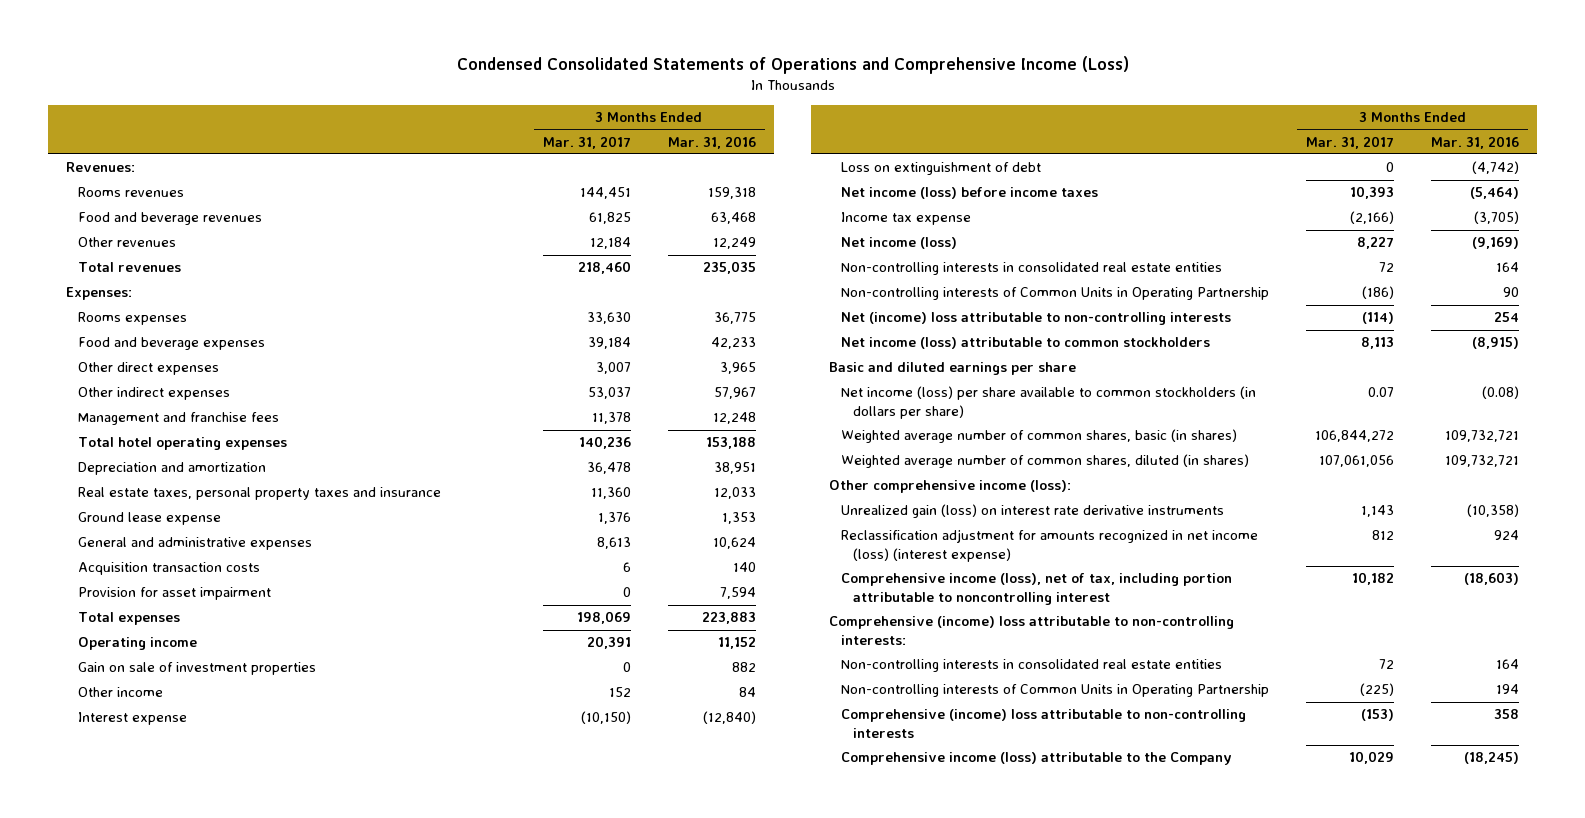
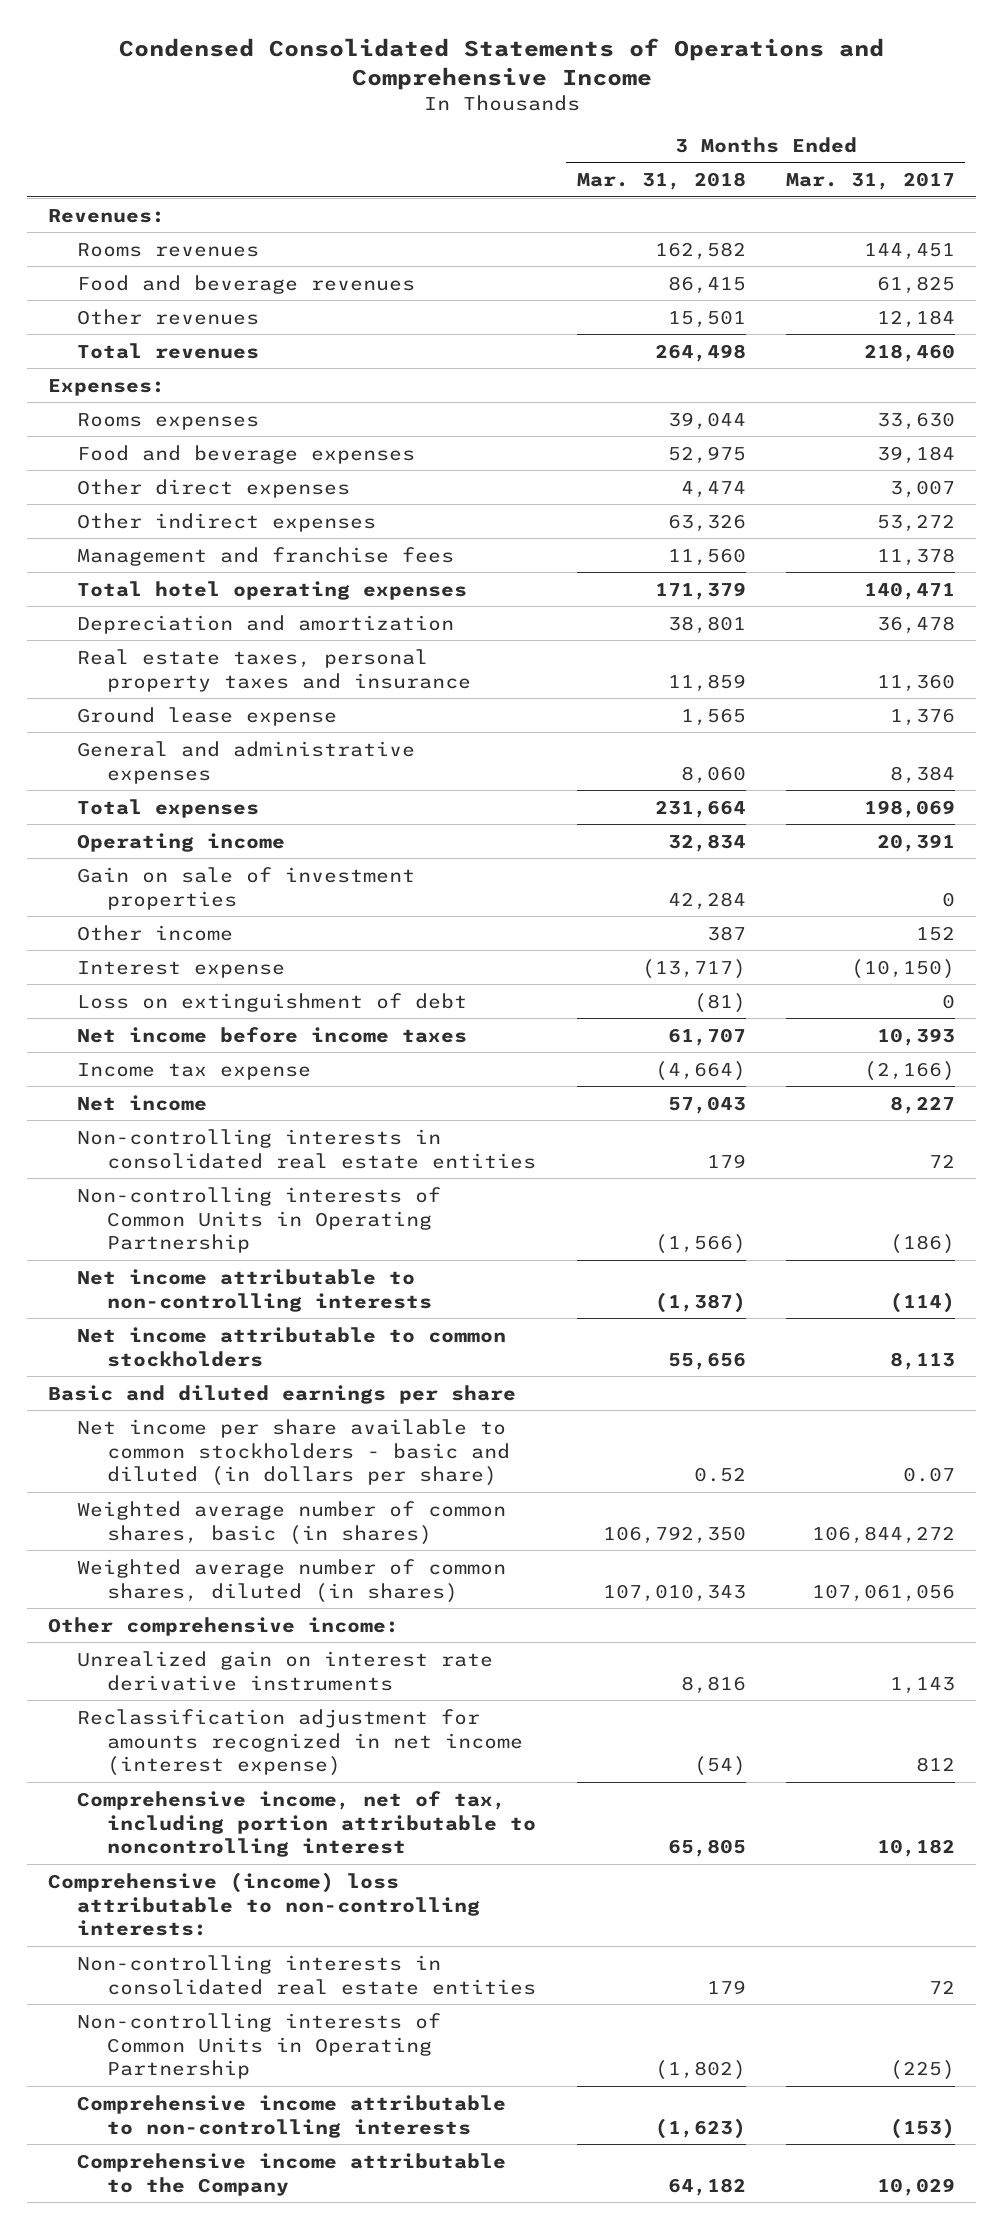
- Condensed Consolidated Statements of Operations and Comprehensive Income (Loss)
+ Condensed Consolidated Statements of Operations and Comprehensive Income
- | 3 Months Ended Mar. 31, 2017 | 3 Months Ended Mar. 31, 2016
+ | 3 Months Ended Mar. 31, 2018 | 3 Months Ended Mar. 31, 2017
- Other indirect expenses | 53,037 | 57,967
+ Other indirect expenses | 63,326 | 53,272
- Total hotel operating expenses | 140,236 | 153,188
+ Total hotel operating expenses | 171,379 | 140,471
- General and administrative expenses | 8,613 | 10,624
- Acquisition transaction costs | 6 | 140
- Provision for asset impairment | 0 | 7,594
+ General and administrative expenses | 8,060 | 8,384
- Net income (loss) before income taxes | 10,393 | (5,464)
+ Net income before income taxes | 61,707 | 10,393
- Net income (loss) | 8,227 | (9,169)
+ Net income | 57,043 | 8,227
- Net (income) loss attributable to non-controlling interests | (114) | 254
- Net income (loss) attributable to common stockholders | 8,113 | (8,915)
+ Net income attributable to non-controlling interests | (1,387) | (114)
+ Net income attributable to common stockholders | 55,656 | 8,113
- Net income (loss) per share available to common stockholders (in dollars per share) | 0.07 | (0.08)
+ Net income per share available to common stockholders - basic and diluted (in dollars per share) | 0.52 | 0.07
- Other comprehensive income (loss):
- Unrealized gain (loss) on interest rate derivative instruments | 1,143 | (10,358)
- Reclassification adjustment for amounts recognized in net income (loss) (interest expense) | 812 | 924
- Comprehensive income (loss), net of tax, including portion attributable to noncontrolling interest | 10,182 | (18,603)
+ Other comprehensive income:
+ Unrealized gain on interest rate derivative instruments | 8,816 | 1,143
+ Reclassification adjustment for amounts recognized in net income (interest expense) | (54) | 812
+ Comprehensive income, net of tax, including portion attributable to noncontrolling interest | 65,805 | 10,182
- Comprehensive (income) loss attributable to non-controlling interests | (153) | 358
- Comprehensive income (loss) attributable to the Company | 10,029 | (18,245)
+ Comprehensive income attributable to non-controlling interests | (1,623) | (153)
+ Comprehensive income attributable to the Company | 64,182 | 10,029

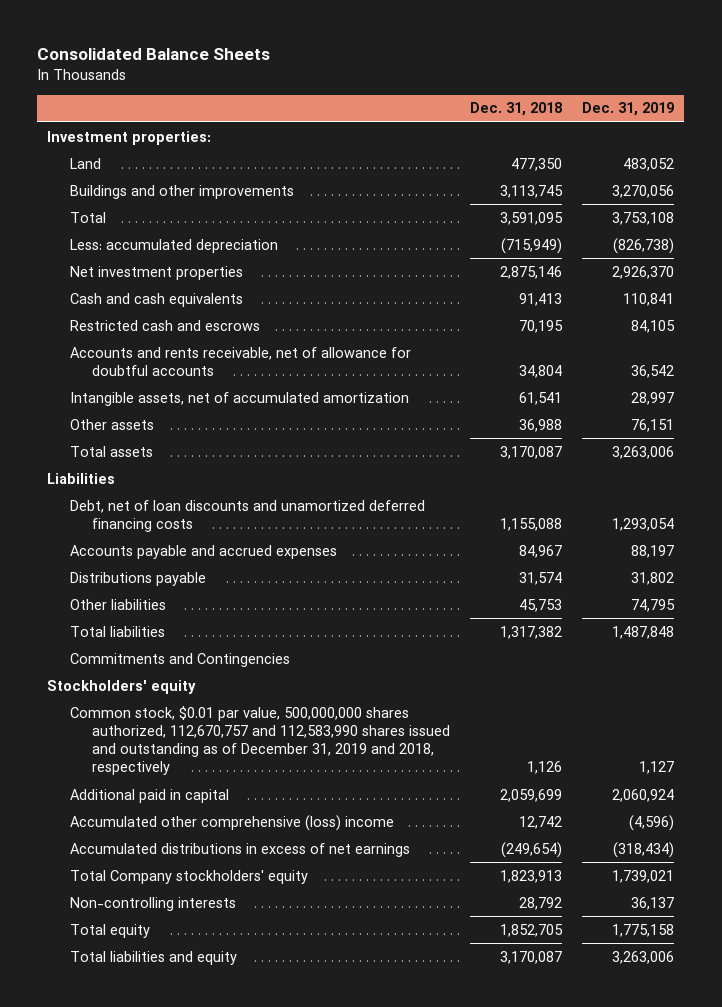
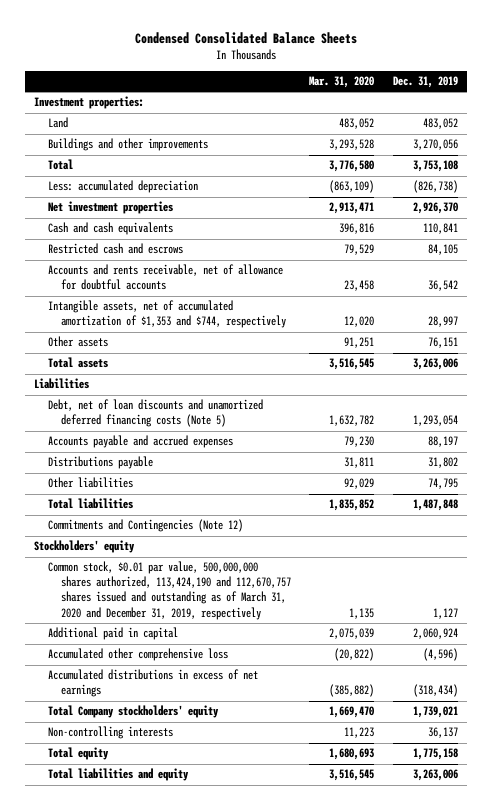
- Consolidated Balance Sheets
+ Condensed Consolidated Balance Sheets
- | Dec. 31, 2018 | Dec. 31, 2019
+ | Mar. 31, 2020 | Dec. 31, 2019
- Intangible assets, net of accumulated amortization | 61,541 | 28,997
+ Intangible assets, net of accumulated amortization of $1,353 and $744, respectively | 12,020 | 28,997
- Debt, net of loan discounts and unamortized deferred financing costs | 1,155,088 | 1,293,054
+ Debt, net of loan discounts and unamortized deferred financing costs (Note 5) | 1,632,782 | 1,293,054
- Commitments and Contingencies
+ Commitments and Contingencies (Note 12)
- Common stock, $0.01 par value, 500,000,000 shares authorized, 112,670,757 and 112,583,990 shares issued and outstanding as of December 31, 2019 and 2018, respectively | 1,126 | 1,127
+ Common stock, $0.01 par value, 500,000,000 shares authorized, 113,424,190 and 112,670,757 shares issued and outstanding as of March 31, 2020 and December 31, 2019, respectively | 1,135 | 1,127
- Accumulated other comprehensive (loss) income | 12,742 | (4,596)
+ Accumulated other comprehensive loss | (20,822) | (4,596)

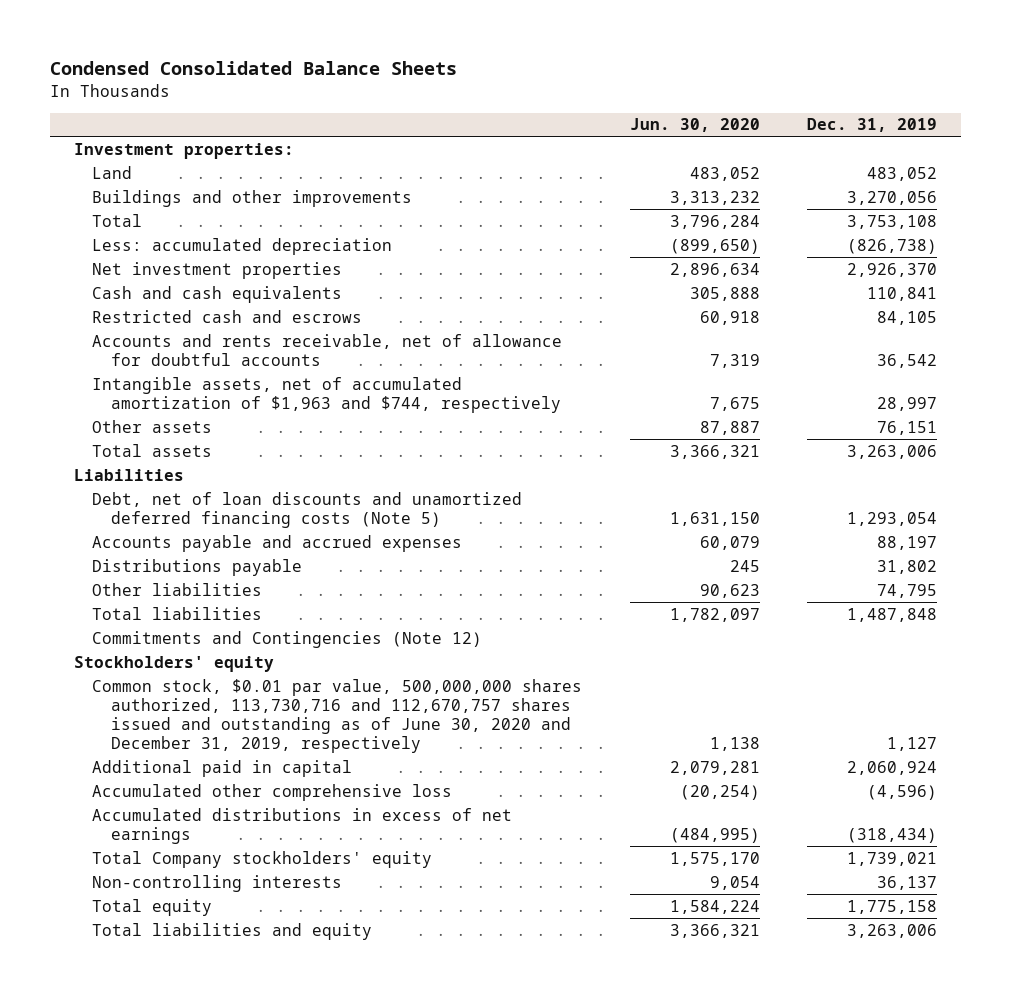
- | Mar. 31, 2020 | Dec. 31, 2019
+ | Jun. 30, 2020 | Dec. 31, 2019
- Intangible assets, net of accumulated amortization of $1,353 and $744, respectively | 12,020 | 28,997
+ Intangible assets, net of accumulated amortization of $1,963 and $744, respectively | 7,675 | 28,997
- Common stock, $0.01 par value, 500,000,000 shares authorized, 113,424,190 and 112,670,757 shares issued and outstanding as of March 31, 2020 and December 31, 2019, respectively | 1,135 | 1,127
+ Common stock, $0.01 par value, 500,000,000 shares authorized, 113,730,716 and 112,670,757 shares issued and outstanding as of June 30, 2020 and December 31, 2019, respectively | 1,138 | 1,127

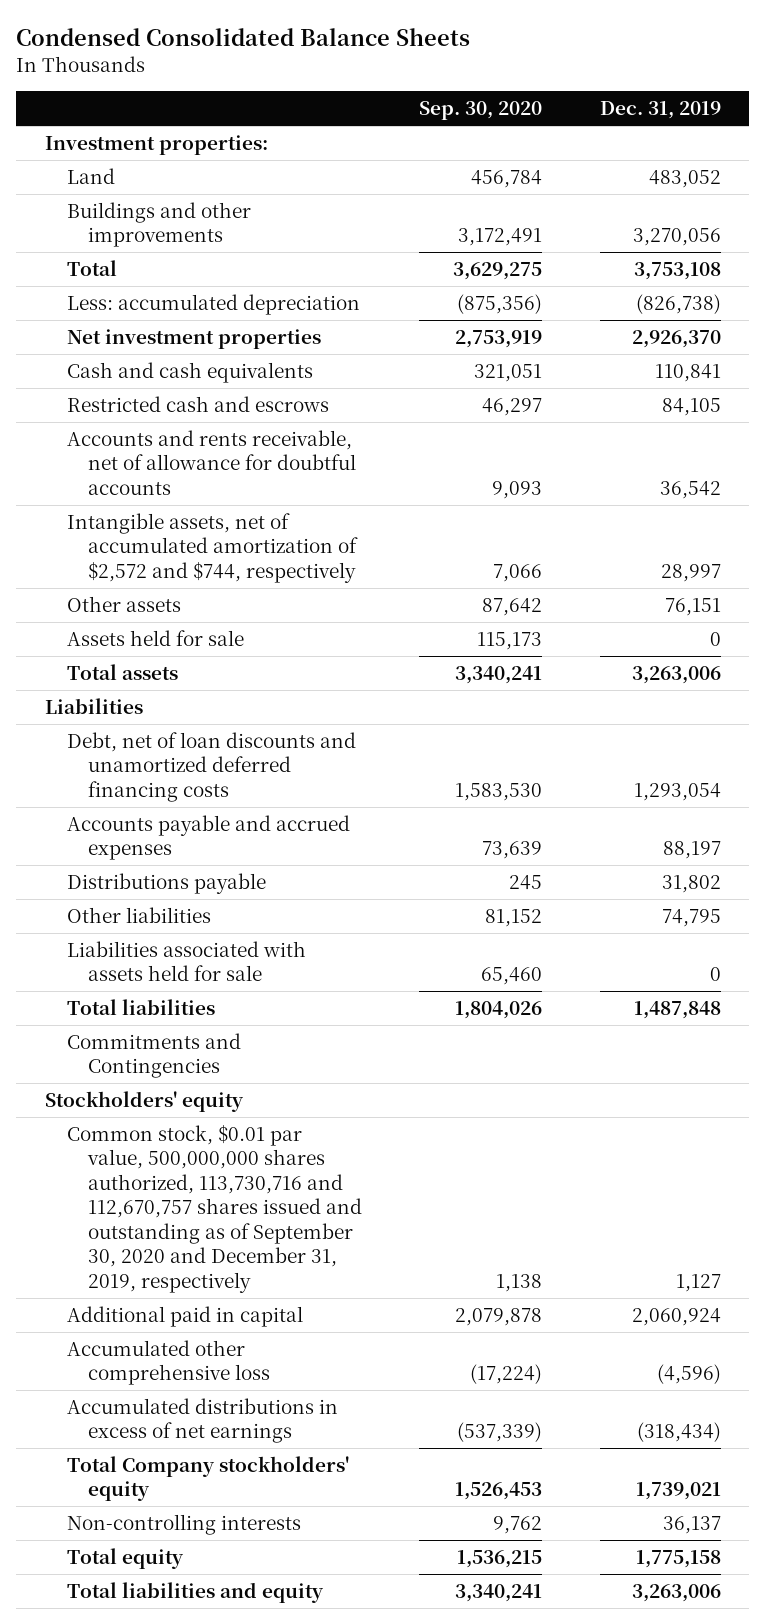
- | Jun. 30, 2020 | Dec. 31, 2019
+ | Sep. 30, 2020 | Dec. 31, 2019
- Intangible assets, net of accumulated amortization of $1,963 and $744, respectively | 7,675 | 28,997
+ Intangible assets, net of accumulated amortization of $2,572 and $744, respectively | 7,066 | 28,997
+ Assets held for sale | 115,173 | 0
- Debt, net of loan discounts and unamortized deferred financing costs (Note 5) | 1,631,150 | 1,293,054
+ Debt, net of loan discounts and unamortized deferred financing costs | 1,583,530 | 1,293,054
+ Liabilities associated with assets held for sale | 65,460 | 0
- Commitments and Contingencies (Note 12)
+ Commitments and Contingencies
- Common stock, $0.01 par value, 500,000,000 shares authorized, 113,730,716 and 112,670,757 shares issued and outstanding as of June 30, 2020 and December 31, 2019, respectively | 1,138 | 1,127
+ Common stock, $0.01 par value, 500,000,000 shares authorized, 113,730,716 and 112,670,757 shares issued and outstanding as of September 30, 2020 and December 31, 2019, respectively | 1,138 | 1,127

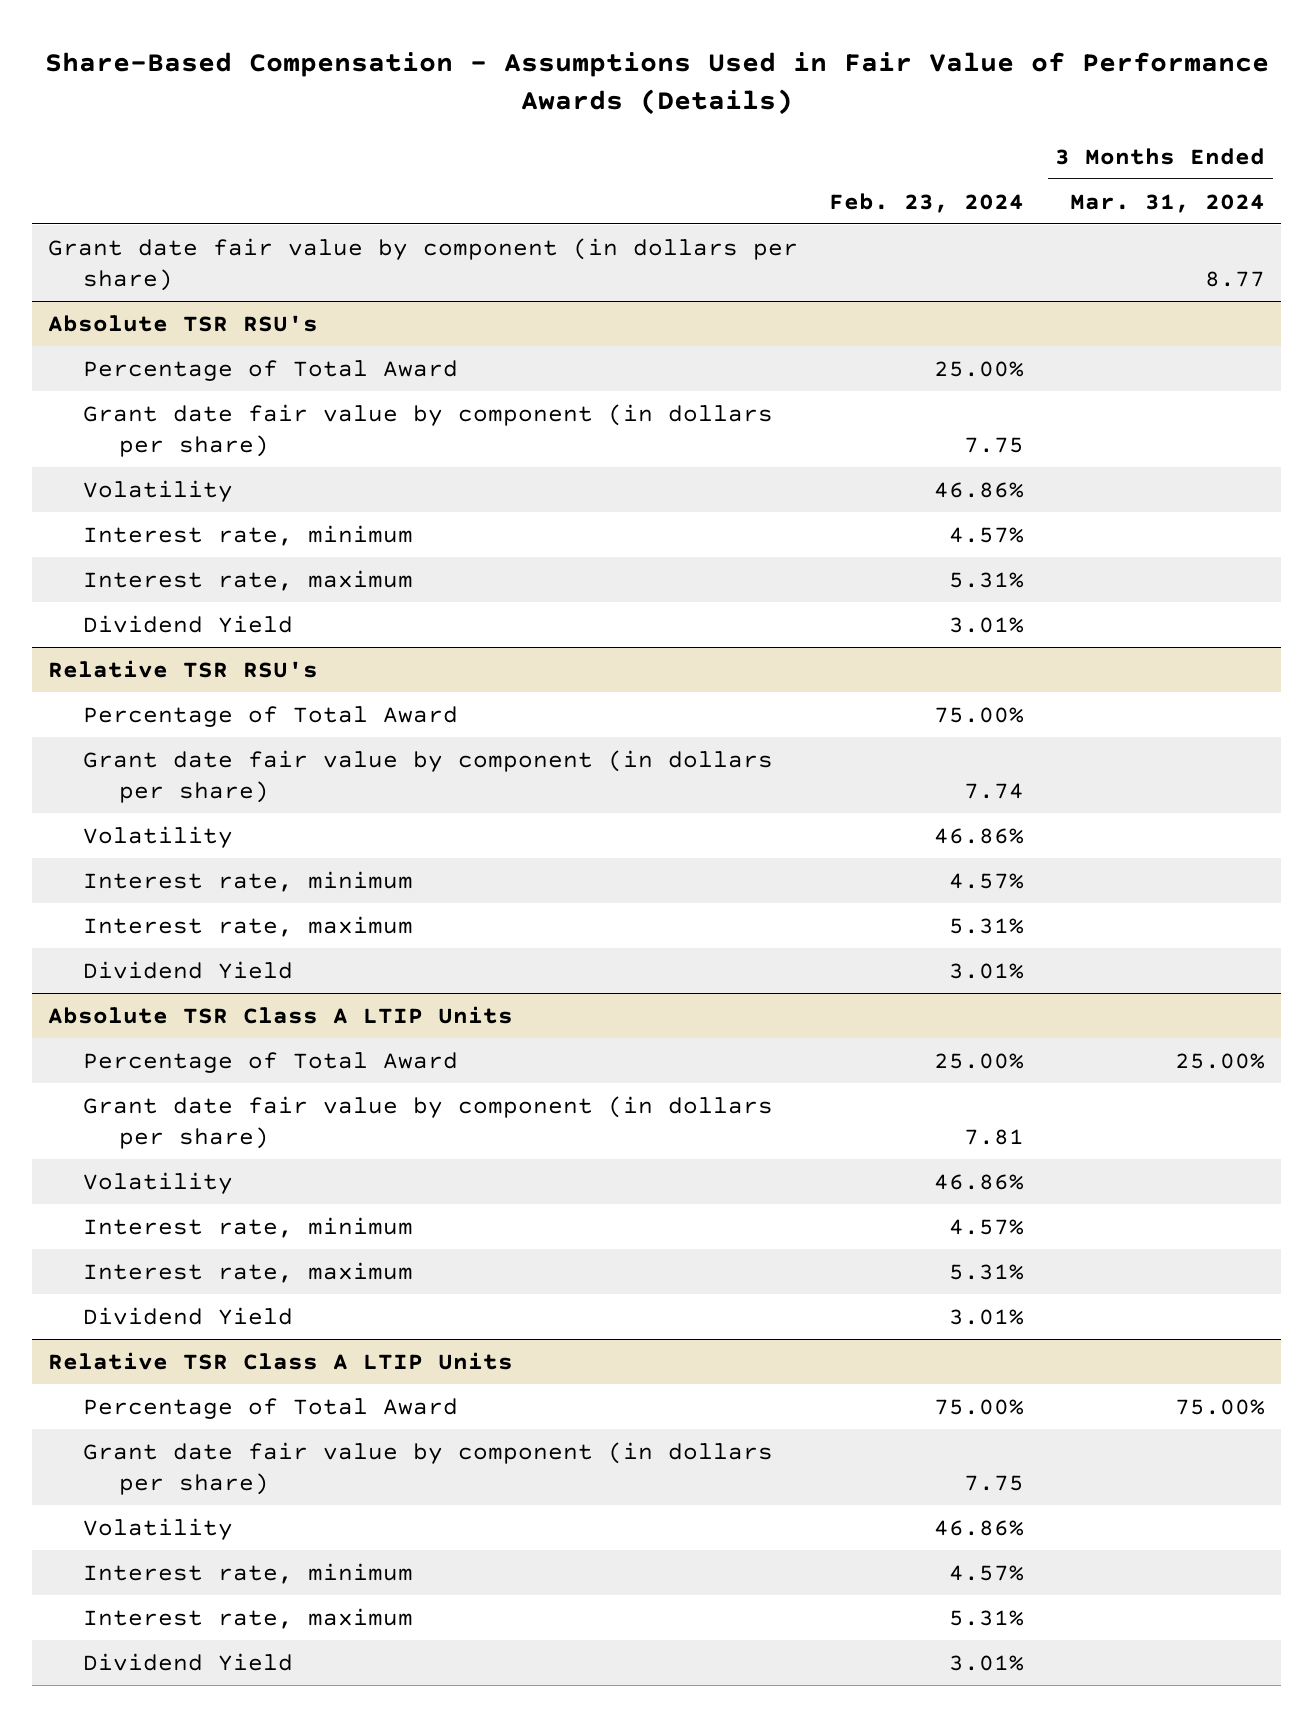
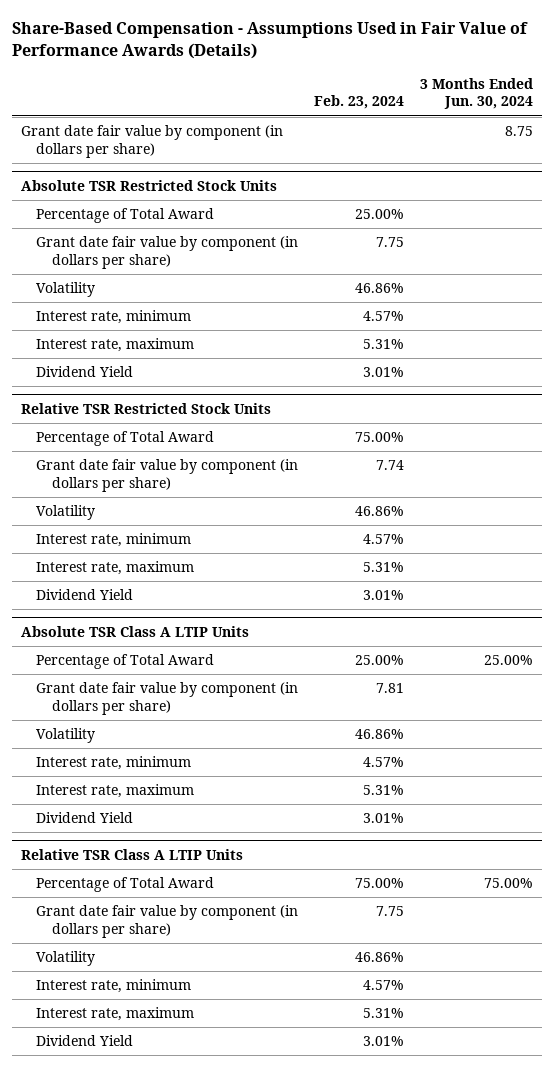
- | Feb. 23, 2024 | 3 Months Ended Mar. 31, 2024
+ | Feb. 23, 2024 | 3 Months Ended Jun. 30, 2024
- Absolute TSR RSU's
+ Absolute TSR Restricted Stock Units
- Relative TSR RSU's
+ Relative TSR Restricted Stock Units

